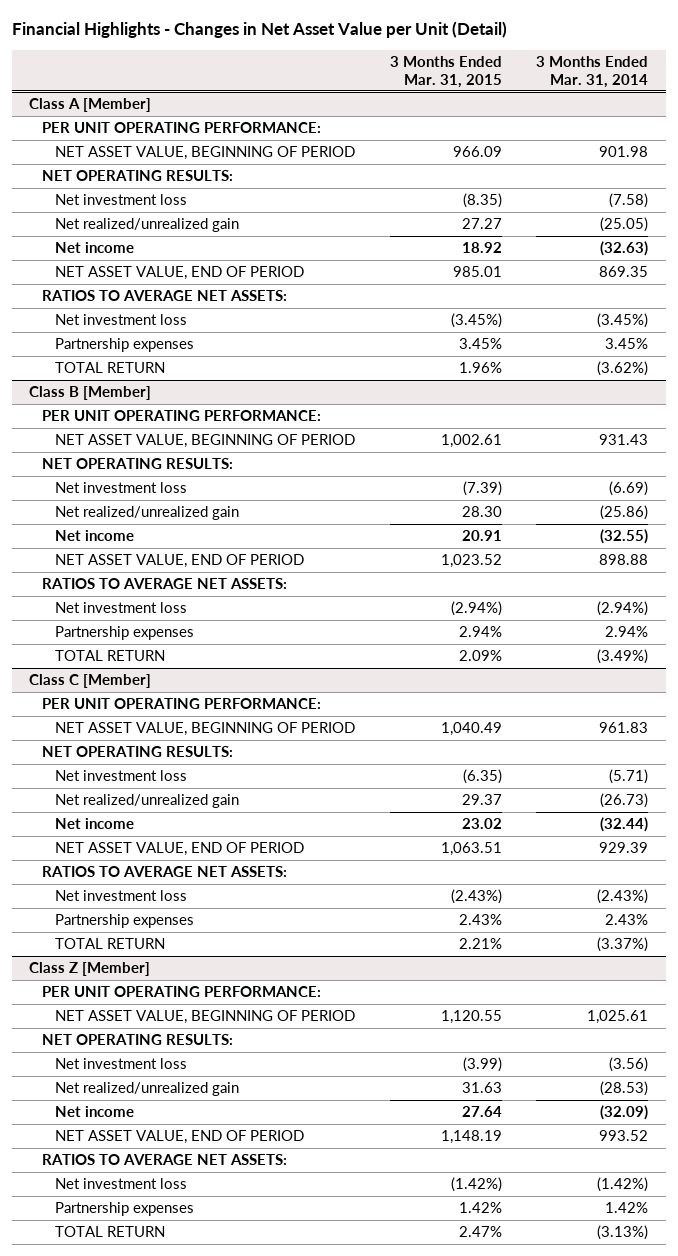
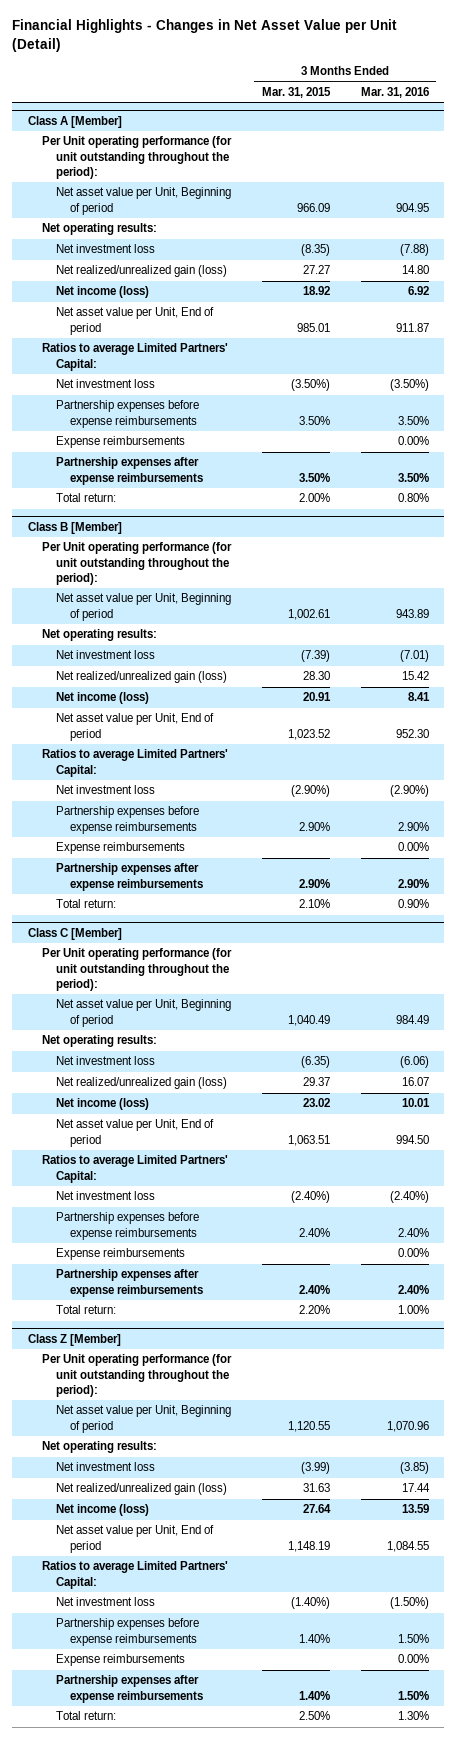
- | 3 Months Ended Mar. 31, 2015 | 3 Months Ended Mar. 31, 2014
+ | 3 Months Ended Mar. 31, 2015 | 3 Months Ended Mar. 31, 2016
@ Class A [Member]
- PER UNIT OPERATING PERFORMANCE:
- NET ASSET VALUE, BEGINNING OF PERIOD | 966.09 | 901.98
- NET OPERATING RESULTS:
+ Per Unit operating performance (for unit outstanding throughout the period):
+ Net asset value per Unit, Beginning of period | 966.09 | 904.95
+ Net operating results:
- Net realized/unrealized gain | 27.27 | (25.05)
- Net income | 18.92 | (32.63)
- NET ASSET VALUE, END OF PERIOD | 985.01 | 869.35
- RATIOS TO AVERAGE NET ASSETS:
- Net investment loss | (3.45%) | (3.45%)
- Partnership expenses | 3.45% | 3.45%
- TOTAL RETURN | 1.96% | (3.62%)
+ Net realized/unrealized gain (loss) | 27.27 | 14.80
+ Net income (loss) | 18.92 | 6.92
+ Net asset value per Unit, End of period | 985.01 | 911.87
+ Ratios to average Limited Partners' Capital:
+ Net investment loss | (3.50%) | (3.50%)
+ Partnership expenses before expense reimbursements | 3.50% | 3.50%
+ Expense reimbursements | | 0.00%
+ Partnership expenses after expense reimbursements | 3.50% | 3.50%
+ Total return: | 2.00% | 0.80%
@ Class B [Member]
- PER UNIT OPERATING PERFORMANCE:
- NET ASSET VALUE, BEGINNING OF PERIOD | 1,002.61 | 931.43
- NET OPERATING RESULTS:
+ Per Unit operating performance (for unit outstanding throughout the period):
+ Net asset value per Unit, Beginning of period | 1,002.61 | 943.89
+ Net operating results:
- Net realized/unrealized gain | 28.30 | (25.86)
- Net income | 20.91 | (32.55)
- NET ASSET VALUE, END OF PERIOD | 1,023.52 | 898.88
- RATIOS TO AVERAGE NET ASSETS:
- Net investment loss | (2.94%) | (2.94%)
- Partnership expenses | 2.94% | 2.94%
- TOTAL RETURN | 2.09% | (3.49%)
+ Net realized/unrealized gain (loss) | 28.30 | 15.42
+ Net income (loss) | 20.91 | 8.41
+ Net asset value per Unit, End of period | 1,023.52 | 952.30
+ Ratios to average Limited Partners' Capital:
+ Net investment loss | (2.90%) | (2.90%)
+ Partnership expenses before expense reimbursements | 2.90% | 2.90%
+ Expense reimbursements | | 0.00%
+ Partnership expenses after expense reimbursements | 2.90% | 2.90%
+ Total return: | 2.10% | 0.90%
@ Class C [Member]
- PER UNIT OPERATING PERFORMANCE:
- NET ASSET VALUE, BEGINNING OF PERIOD | 1,040.49 | 961.83
- NET OPERATING RESULTS:
+ Per Unit operating performance (for unit outstanding throughout the period):
+ Net asset value per Unit, Beginning of period | 1,040.49 | 984.49
+ Net operating results:
- Net realized/unrealized gain | 29.37 | (26.73)
- Net income | 23.02 | (32.44)
- NET ASSET VALUE, END OF PERIOD | 1,063.51 | 929.39
- RATIOS TO AVERAGE NET ASSETS:
- Net investment loss | (2.43%) | (2.43%)
- Partnership expenses | 2.43% | 2.43%
- TOTAL RETURN | 2.21% | (3.37%)
+ Net realized/unrealized gain (loss) | 29.37 | 16.07
+ Net income (loss) | 23.02 | 10.01
+ Net asset value per Unit, End of period | 1,063.51 | 994.50
+ Ratios to average Limited Partners' Capital:
+ Net investment loss | (2.40%) | (2.40%)
+ Partnership expenses before expense reimbursements | 2.40% | 2.40%
+ Expense reimbursements | | 0.00%
+ Partnership expenses after expense reimbursements | 2.40% | 2.40%
+ Total return: | 2.20% | 1.00%
@ Class Z [Member]
- PER UNIT OPERATING PERFORMANCE:
- NET ASSET VALUE, BEGINNING OF PERIOD | 1,120.55 | 1,025.61
- NET OPERATING RESULTS:
+ Per Unit operating performance (for unit outstanding throughout the period):
+ Net asset value per Unit, Beginning of period | 1,120.55 | 1,070.96
+ Net operating results:
- Net realized/unrealized gain | 31.63 | (28.53)
- Net income | 27.64 | (32.09)
- NET ASSET VALUE, END OF PERIOD | 1,148.19 | 993.52
- RATIOS TO AVERAGE NET ASSETS:
- Net investment loss | (1.42%) | (1.42%)
- Partnership expenses | 1.42% | 1.42%
- TOTAL RETURN | 2.47% | (3.13%)
+ Net realized/unrealized gain (loss) | 31.63 | 17.44
+ Net income (loss) | 27.64 | 13.59
+ Net asset value per Unit, End of period | 1,148.19 | 1,084.55
+ Ratios to average Limited Partners' Capital:
+ Net investment loss | (1.40%) | (1.50%)
+ Partnership expenses before expense reimbursements | 1.40% | 1.50%
+ Expense reimbursements | | 0.00%
+ Partnership expenses after expense reimbursements | 1.40% | 1.50%
+ Total return: | 2.50% | 1.30%

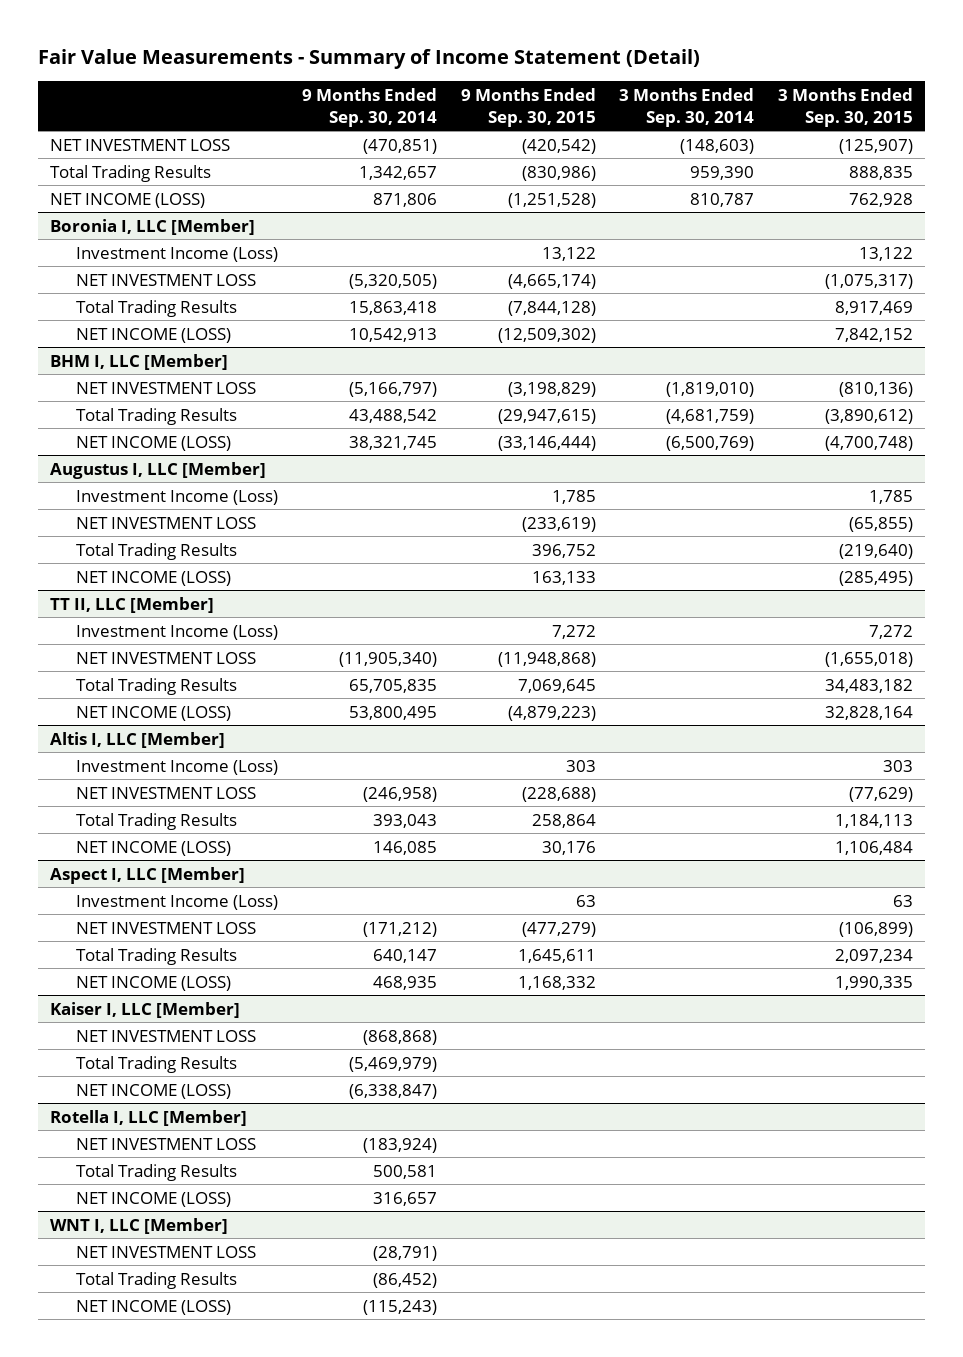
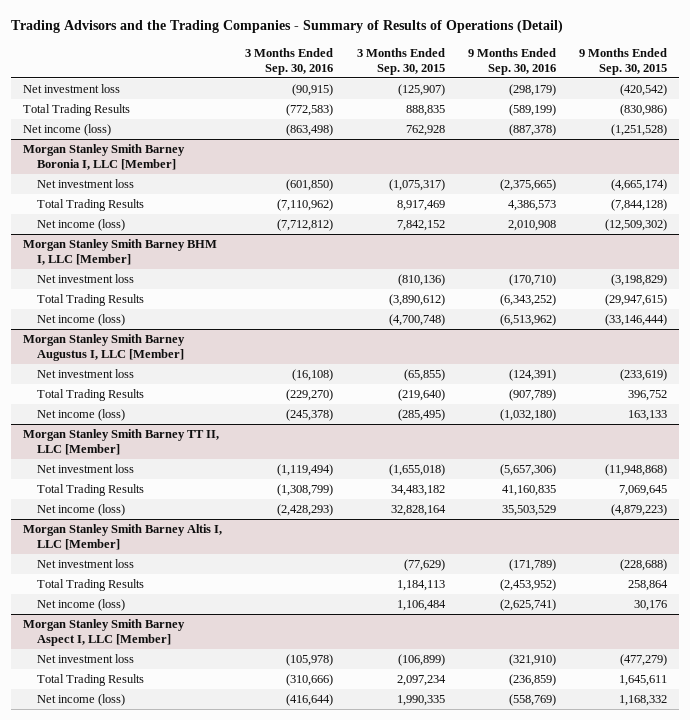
- Fair Value Measurements - Summary of Income Statement (Detail)
+ Trading Advisors and the Trading Companies - Summary of Results of Operations (Detail)
- | 9 Months Ended Sep. 30, 2014 | 9 Months Ended Sep. 30, 2015 | 3 Months Ended Sep. 30, 2014 | 3 Months Ended Sep. 30, 2015
+ | 3 Months Ended Sep. 30, 2016 | 3 Months Ended Sep. 30, 2015 | 9 Months Ended Sep. 30, 2016 | 9 Months Ended Sep. 30, 2015
- NET INVESTMENT LOSS | (470,851) | (420,542) | (148,603) | (125,907)
+ Net investment loss | (90,915) | (125,907) | (298,179) | (420,542)
- NET INCOME (LOSS) | 871,806 | (1,251,528) | 810,787 | 762,928
- Boronia I, LLC [Member]
- Investment Income (Loss) | | 13,122 | | 13,122
- NET INVESTMENT LOSS | (5,320,505) | (4,665,174) | | (1,075,317)
+ Net income (loss) | (863,498) | 762,928 | (887,378) | (1,251,528)
+ Morgan Stanley Smith Barney Boronia I, LLC [Member]
+ Net investment loss | (601,850) | (1,075,317) | (2,375,665) | (4,665,174)
- NET INCOME (LOSS) | 10,542,913 | (12,509,302) | | 7,842,152
- BHM I, LLC [Member]
- NET INVESTMENT LOSS | (5,166,797) | (3,198,829) | (1,819,010) | (810,136)
+ Net income (loss) | (7,712,812) | 7,842,152 | 2,010,908 | (12,509,302)
+ Morgan Stanley Smith Barney BHM I, LLC [Member]
+ Net investment loss | | (810,136) | (170,710) | (3,198,829)
- NET INCOME (LOSS) | 38,321,745 | (33,146,444) | (6,500,769) | (4,700,748)
- Augustus I, LLC [Member]
- Investment Income (Loss) | | 1,785 | | 1,785
- NET INVESTMENT LOSS | | (233,619) | | (65,855)
+ Net income (loss) | | (4,700,748) | (6,513,962) | (33,146,444)
+ Morgan Stanley Smith Barney Augustus I, LLC [Member]
+ Net investment loss | (16,108) | (65,855) | (124,391) | (233,619)
- NET INCOME (LOSS) | | 163,133 | | (285,495)
- TT II, LLC [Member]
- Investment Income (Loss) | | 7,272 | | 7,272
- NET INVESTMENT LOSS | (11,905,340) | (11,948,868) | | (1,655,018)
+ Net income (loss) | (245,378) | (285,495) | (1,032,180) | 163,133
+ Morgan Stanley Smith Barney TT II, LLC [Member]
+ Net investment loss | (1,119,494) | (1,655,018) | (5,657,306) | (11,948,868)
- NET INCOME (LOSS) | 53,800,495 | (4,879,223) | | 32,828,164
- Altis I, LLC [Member]
- Investment Income (Loss) | | 303 | | 303
- NET INVESTMENT LOSS | (246,958) | (228,688) | | (77,629)
+ Net income (loss) | (2,428,293) | 32,828,164 | 35,503,529 | (4,879,223)
+ Morgan Stanley Smith Barney Altis I, LLC [Member]
+ Net investment loss | | (77,629) | (171,789) | (228,688)
- NET INCOME (LOSS) | 146,085 | 30,176 | | 1,106,484
- Aspect I, LLC [Member]
- Investment Income (Loss) | | 63 | | 63
- NET INVESTMENT LOSS | (171,212) | (477,279) | | (106,899)
+ Net income (loss) | | 1,106,484 | (2,625,741) | 30,176
+ Morgan Stanley Smith Barney Aspect I, LLC [Member]
+ Net investment loss | (105,978) | (106,899) | (321,910) | (477,279)
- NET INCOME (LOSS) | 468,935 | 1,168,332 | | 1,990,335
- Kaiser I, LLC [Member]
- NET INVESTMENT LOSS | (868,868) | | |
- Total Trading Results | (5,469,979) | | |
- NET INCOME (LOSS) | (6,338,847) | | |
- Rotella I, LLC [Member]
- NET INVESTMENT LOSS | (183,924) | | |
- Total Trading Results | 500,581 | | |
- NET INCOME (LOSS) | 316,657 | | |
- WNT I, LLC [Member]
- NET INVESTMENT LOSS | (28,791) | | |
- Total Trading Results | (86,452) | | |
- NET INCOME (LOSS) | (115,243) | | |
+ Net income (loss) | (416,644) | 1,990,335 | (558,769) | 1,168,332

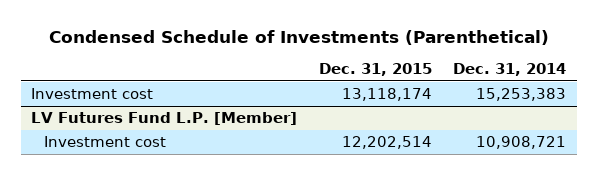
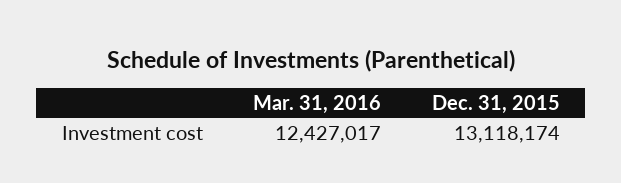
- Condensed Schedule of Investments (Parenthetical)
+ Schedule of Investments (Parenthetical)
- | Dec. 31, 2015 | Dec. 31, 2014
+ | Mar. 31, 2016 | Dec. 31, 2015
- LV Futures Fund L.P. [Member]
- Investment cost | 12,202,514 | 10,908,721

